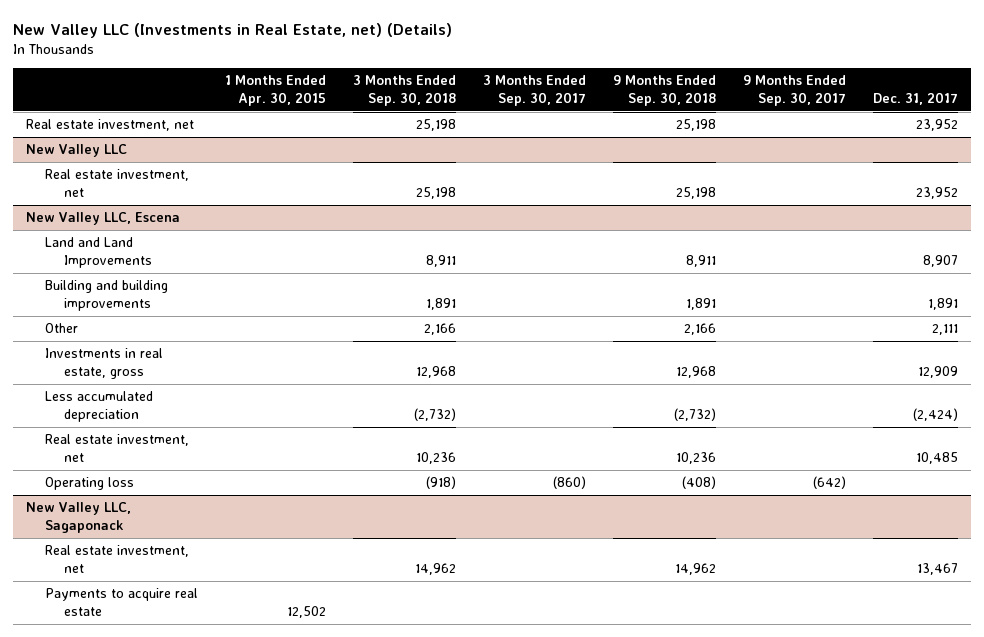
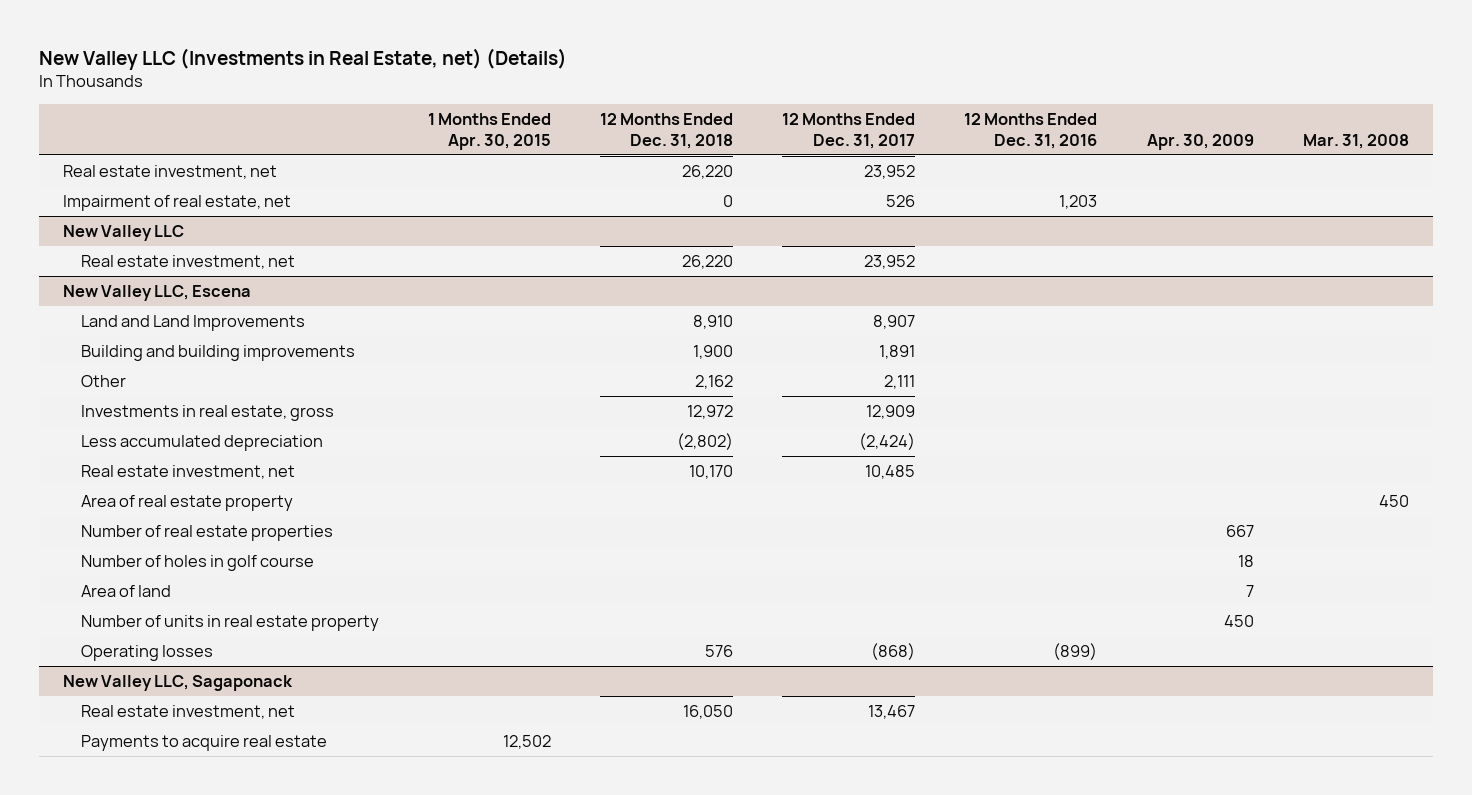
- | 1 Months Ended Apr. 30, 2015 | 3 Months Ended Sep. 30, 2018 | 3 Months Ended Sep. 30, 2017 | 9 Months Ended Sep. 30, 2018 | 9 Months Ended Sep. 30, 2017 | Dec. 31, 2017
+ | 1 Months Ended Apr. 30, 2015 | 12 Months Ended Dec. 31, 2018 | 12 Months Ended Dec. 31, 2017 | 12 Months Ended Dec. 31, 2016 | Apr. 30, 2009 | Mar. 31, 2008
+ Impairment of real estate, net | | 0 | 526 | 1,203 | |
@ New Valley LLC, Escena
- Operating loss | | (918) | (860) | (408) | (642) |
+ Area of real estate property | | | | | | 450
+ Number of real estate properties | | | | | 667 |
+ Number of holes in golf course | | | | | 18 |
+ Area of land | | | | | 7 |
+ Number of units in real estate property | | | | | 450 |
+ Operating losses | | 576 | (868) | (899) | |

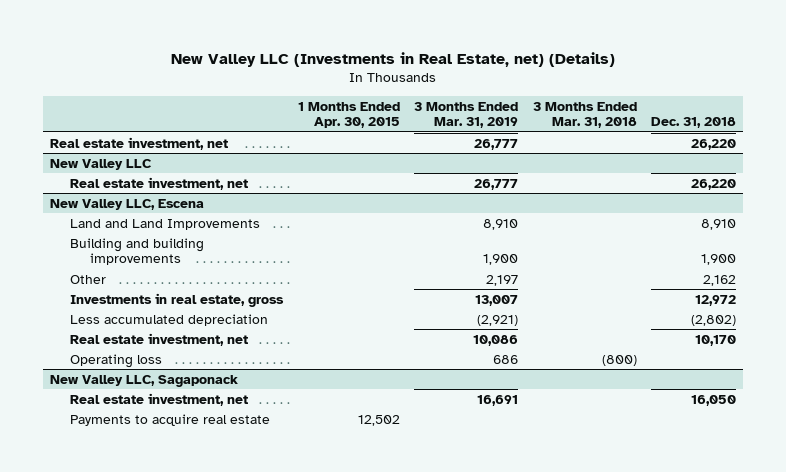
- | 1 Months Ended Apr. 30, 2015 | 12 Months Ended Dec. 31, 2018 | 12 Months Ended Dec. 31, 2017 | 12 Months Ended Dec. 31, 2016 | Apr. 30, 2009 | Mar. 31, 2008
+ | 1 Months Ended Apr. 30, 2015 | 3 Months Ended Mar. 31, 2019 | 3 Months Ended Mar. 31, 2018 | Dec. 31, 2018
- Impairment of real estate, net | | 0 | 526 | 1,203 | |
@ New Valley LLC, Escena
- Area of real estate property | | | | | | 450
- Number of real estate properties | | | | | 667 |
- Number of holes in golf course | | | | | 18 |
- Area of land | | | | | 7 |
- Number of units in real estate property | | | | | 450 |
- Operating losses | | 576 | (868) | (899) | |
+ Operating loss | | 686 | (800) |

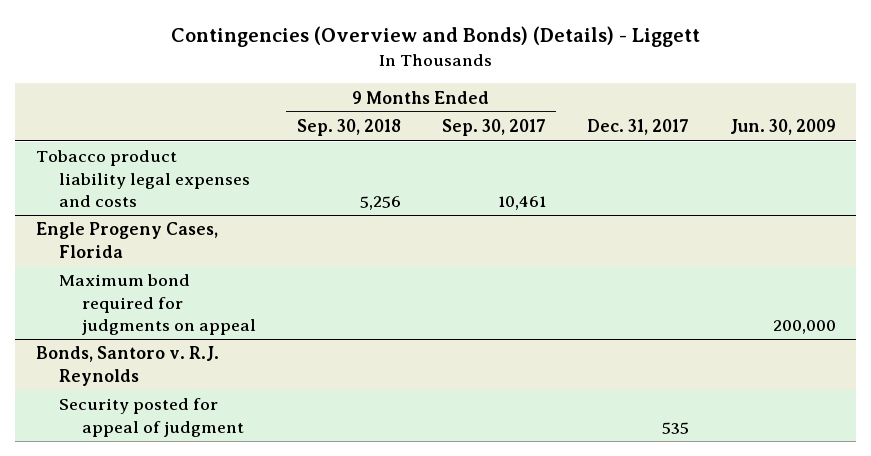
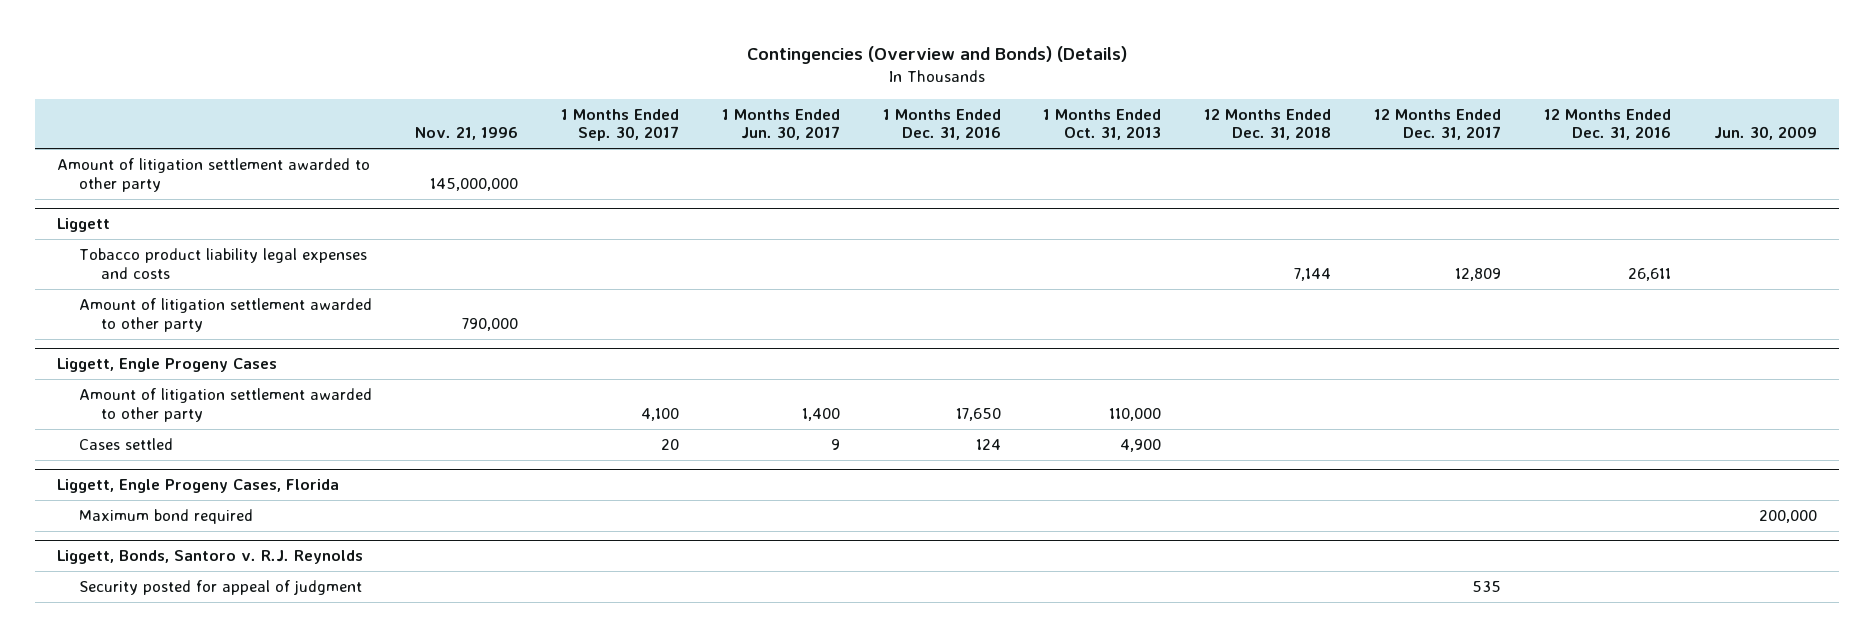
- Contingencies (Overview and Bonds) (Details) - Liggett
+ Contingencies (Overview and Bonds) (Details)
- | 9 Months Ended Sep. 30, 2018 | 9 Months Ended Sep. 30, 2017 | Dec. 31, 2017 | Jun. 30, 2009
+ | Nov. 21, 1996 | 1 Months Ended Sep. 30, 2017 | 1 Months Ended Jun. 30, 2017 | 1 Months Ended Dec. 31, 2016 | 1 Months Ended Oct. 31, 2013 | 12 Months Ended Dec. 31, 2018 | 12 Months Ended Dec. 31, 2017 | 12 Months Ended Dec. 31, 2016 | Jun. 30, 2009
- Tobacco product liability legal expenses and costs | 5,256 | 10,461 | |
- Engle Progeny Cases, Florida
- Maximum bond required for judgments on appeal | | | | 200,000
- Bonds, Santoro v. R.J. Reynolds
+ Amount of litigation settlement awarded to other party | 145,000,000 | | | | | | | |
+ Liggett
+ Tobacco product liability legal expenses and costs | | | | | | 7,144 | 12,809 | 26,611 |
+ Amount of litigation settlement awarded to other party | 790,000 | | | | | | | |
+ Liggett, Engle Progeny Cases
+ Amount of litigation settlement awarded to other party | | 4,100 | 1,400 | 17,650 | 110,000 | | | |
+ Cases settled | | 20 | 9 | 124 | 4,900 | | | |
+ Liggett, Engle Progeny Cases, Florida
+ Maximum bond required | | | | | | | | | 200,000
+ Liggett, Bonds, Santoro v. R.J. Reynolds

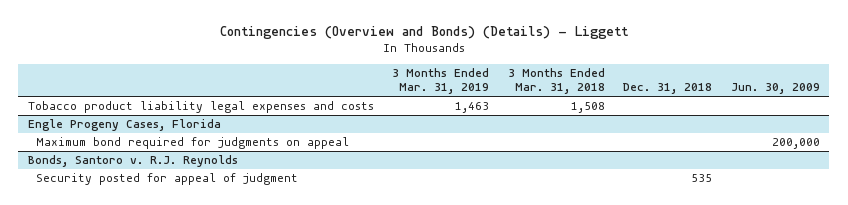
- Contingencies (Overview and Bonds) (Details)
+ Contingencies (Overview and Bonds) (Details) - Liggett
- | Nov. 21, 1996 | 1 Months Ended Sep. 30, 2017 | 1 Months Ended Jun. 30, 2017 | 1 Months Ended Dec. 31, 2016 | 1 Months Ended Oct. 31, 2013 | 12 Months Ended Dec. 31, 2018 | 12 Months Ended Dec. 31, 2017 | 12 Months Ended Dec. 31, 2016 | Jun. 30, 2009
+ | 3 Months Ended Mar. 31, 2019 | 3 Months Ended Mar. 31, 2018 | Dec. 31, 2018 | Jun. 30, 2009
- Amount of litigation settlement awarded to other party | 145,000,000 | | | | | | | |
- Liggett
- Tobacco product liability legal expenses and costs | | | | | | 7,144 | 12,809 | 26,611 |
- Amount of litigation settlement awarded to other party | 790,000 | | | | | | | |
- Liggett, Engle Progeny Cases
- Amount of litigation settlement awarded to other party | | 4,100 | 1,400 | 17,650 | 110,000 | | | |
- Cases settled | | 20 | 9 | 124 | 4,900 | | | |
- Liggett, Engle Progeny Cases, Florida
- Maximum bond required | | | | | | | | | 200,000
- Liggett, Bonds, Santoro v. R.J. Reynolds
+ Tobacco product liability legal expenses and costs | 1,463 | 1,508 | |
+ Engle Progeny Cases, Florida
+ Maximum bond required for judgments on appeal | | | | 200,000
+ Bonds, Santoro v. R.J. Reynolds

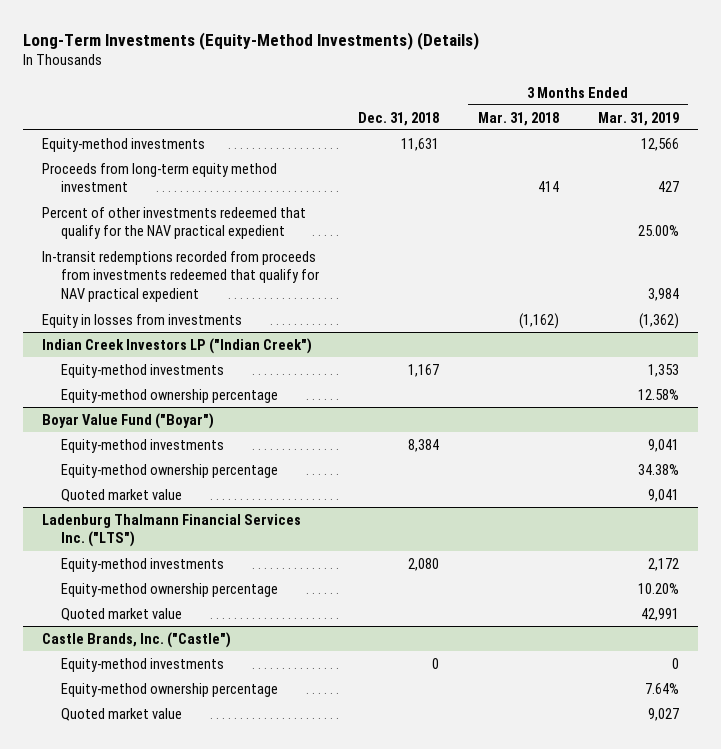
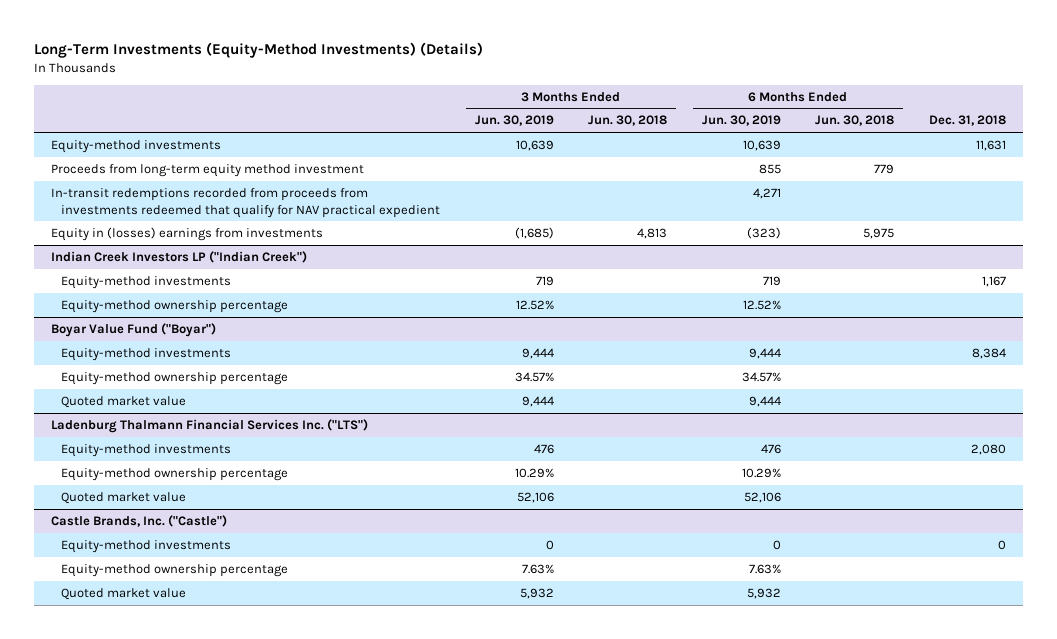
- | Dec. 31, 2018 | 3 Months Ended Mar. 31, 2018 | 3 Months Ended Mar. 31, 2019
+ | 3 Months Ended Jun. 30, 2019 | 3 Months Ended Jun. 30, 2018 | 6 Months Ended Jun. 30, 2019 | 6 Months Ended Jun. 30, 2018 | Dec. 31, 2018
- Percent of other investments redeemed that qualify for the NAV practical expedient | | | 25.00%
- Equity in losses from investments | | (1,162) | (1,362)
+ Equity in (losses) earnings from investments | (1,685) | 4,813 | (323) | 5,975 |

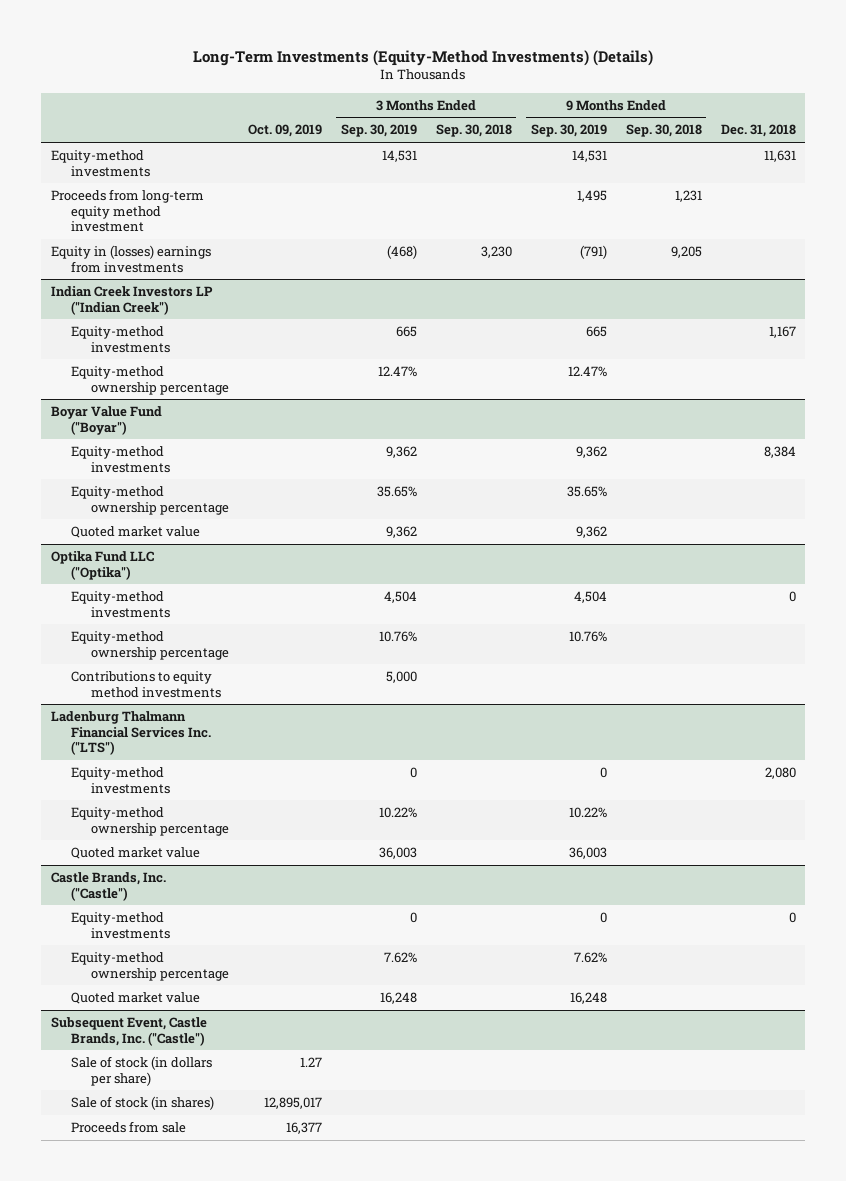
- | 3 Months Ended Jun. 30, 2019 | 3 Months Ended Jun. 30, 2018 | 6 Months Ended Jun. 30, 2019 | 6 Months Ended Jun. 30, 2018 | Dec. 31, 2018
+ | Oct. 09, 2019 | 3 Months Ended Sep. 30, 2019 | 3 Months Ended Sep. 30, 2018 | 9 Months Ended Sep. 30, 2019 | 9 Months Ended Sep. 30, 2018 | Dec. 31, 2018
- In-transit redemptions recorded from proceeds from investments redeemed that qualify for NAV practical expedient | | | 4,271 | |
+ Optika Fund LLC ("Optika")
+ Equity-method investments | | 4,504 | | 4,504 | | 0
+ Equity-method ownership percentage | | 10.76% | | 10.76% | |
+ Contributions to equity method investments | | 5,000 | | | |
+ Subsequent Event, Castle Brands, Inc. ("Castle")
+ Sale of stock (in dollars per share) | 1.27 | | | | |
+ Sale of stock (in shares) | 12,895,017 | | | | |
+ Proceeds from sale | 16,377 | | | | |

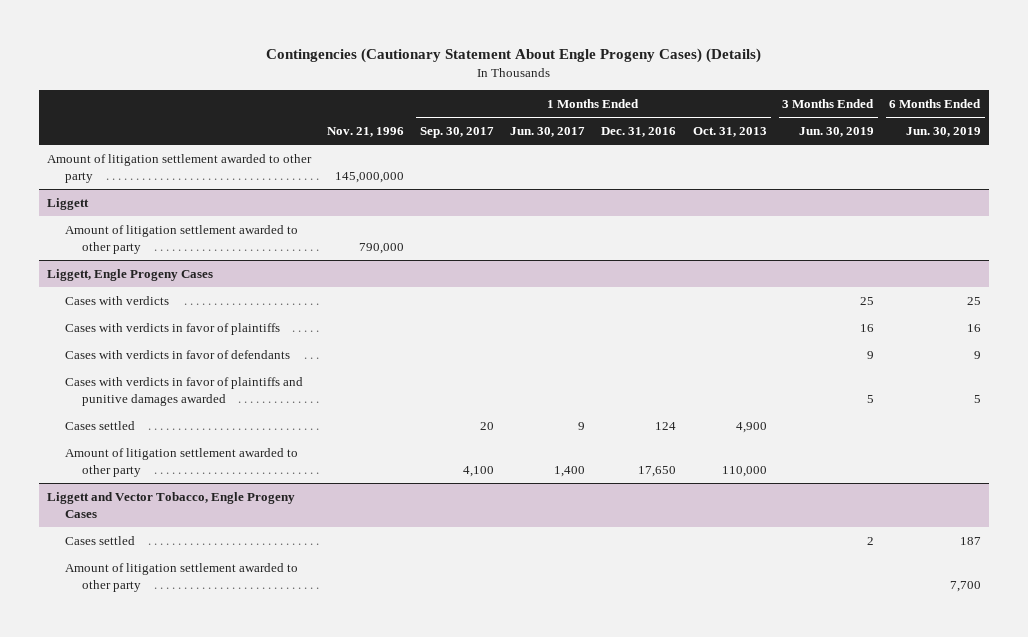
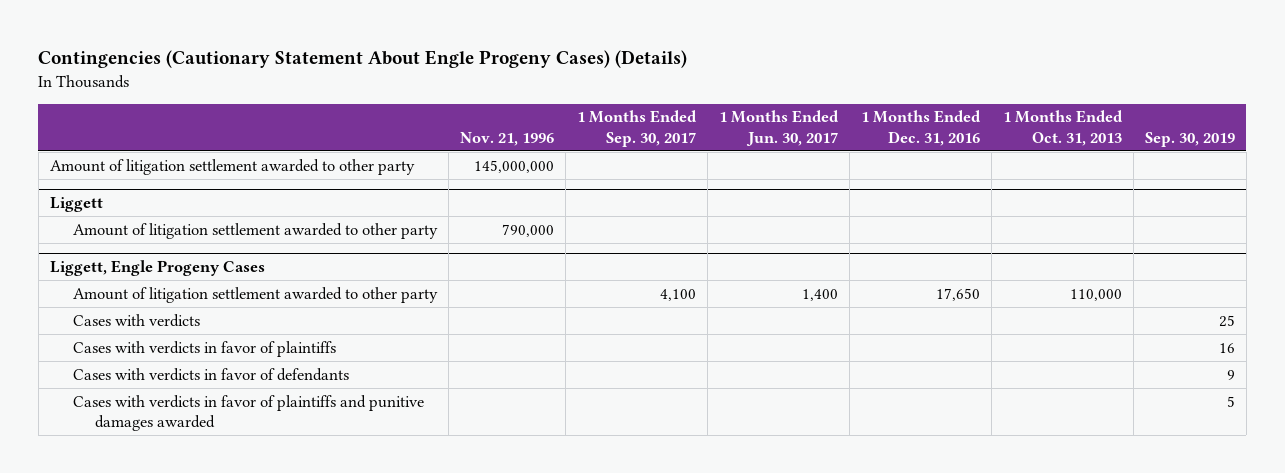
- | Nov. 21, 1996 | 1 Months Ended Sep. 30, 2017 | 1 Months Ended Jun. 30, 2017 | 1 Months Ended Dec. 31, 2016 | 1 Months Ended Oct. 31, 2013 | 3 Months Ended Jun. 30, 2019 | 6 Months Ended Jun. 30, 2019
+ | Nov. 21, 1996 | 1 Months Ended Sep. 30, 2017 | 1 Months Ended Jun. 30, 2017 | 1 Months Ended Dec. 31, 2016 | 1 Months Ended Oct. 31, 2013 | Sep. 30, 2019
@ Liggett, Engle Progeny Cases
moved up: Amount of litigation settlement awarded to other party | | 4,100 | 1,400 | 17,650 | 110,000 |
- Cases settled | | 20 | 9 | 124 | 4,900 | |
- Liggett and Vector Tobacco, Engle Progeny Cases
- Cases settled | | | | | | 2 | 187
- Amount of litigation settlement awarded to other party | | | | | | | 7,700

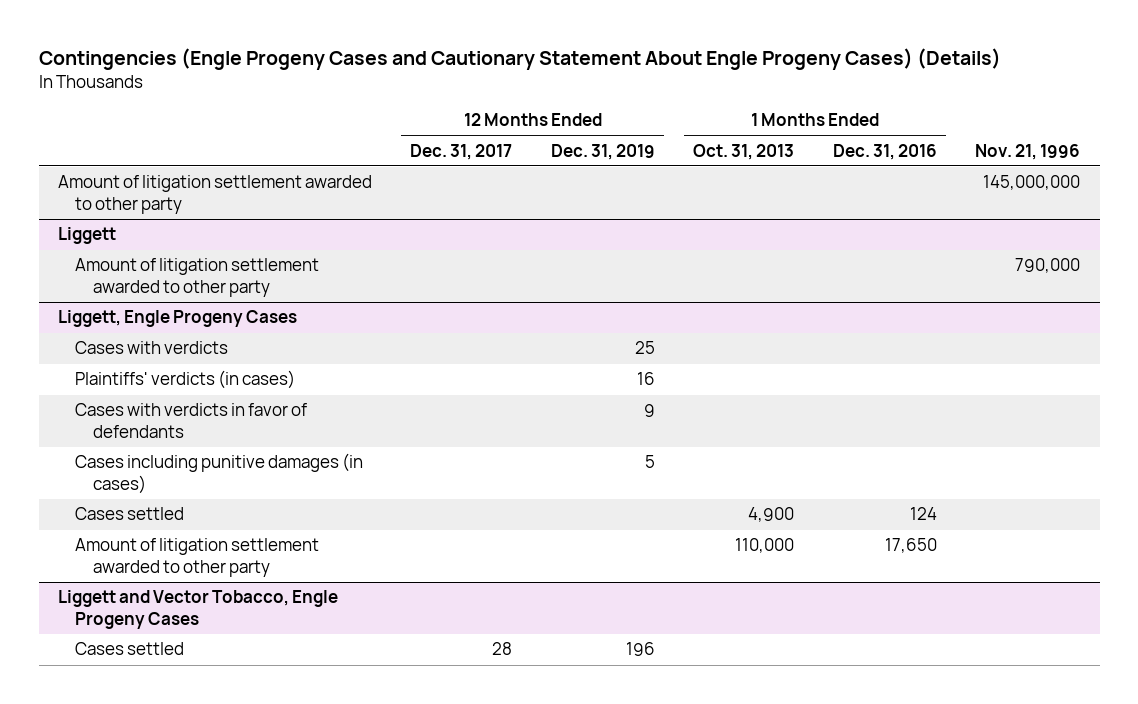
- Contingencies (Cautionary Statement About Engle Progeny Cases) (Details)
+ Contingencies (Engle Progeny Cases and Cautionary Statement About Engle Progeny Cases) (Details)
- | Nov. 21, 1996 | 1 Months Ended Sep. 30, 2017 | 1 Months Ended Jun. 30, 2017 | 1 Months Ended Dec. 31, 2016 | 1 Months Ended Oct. 31, 2013 | Sep. 30, 2019
+ | 12 Months Ended Dec. 31, 2017 | 12 Months Ended Dec. 31, 2019 | 1 Months Ended Oct. 31, 2013 | 1 Months Ended Dec. 31, 2016 | Nov. 21, 1996
@ Liggett, Engle Progeny Cases
- Cases with verdicts in favor of plaintiffs | | | | | | 16
+ Plaintiffs' verdicts (in cases) | | 16 | | |
- Cases with verdicts in favor of plaintiffs and punitive damages awarded | | | | | | 5
+ Cases including punitive damages (in cases) | | 5 | | |
+ Cases settled | | | 4,900 | 124 |
moved down: Amount of litigation settlement awarded to other party | | | 110,000 | 17,650 |
+ Liggett and Vector Tobacco, Engle Progeny Cases
+ Cases settled | 28 | 196 | | |

